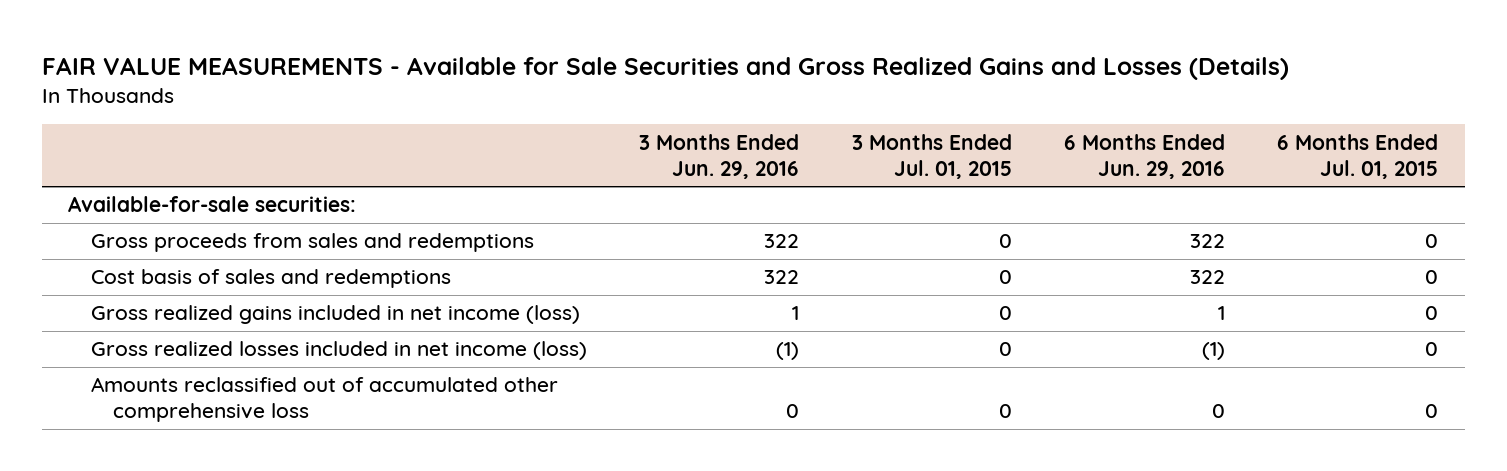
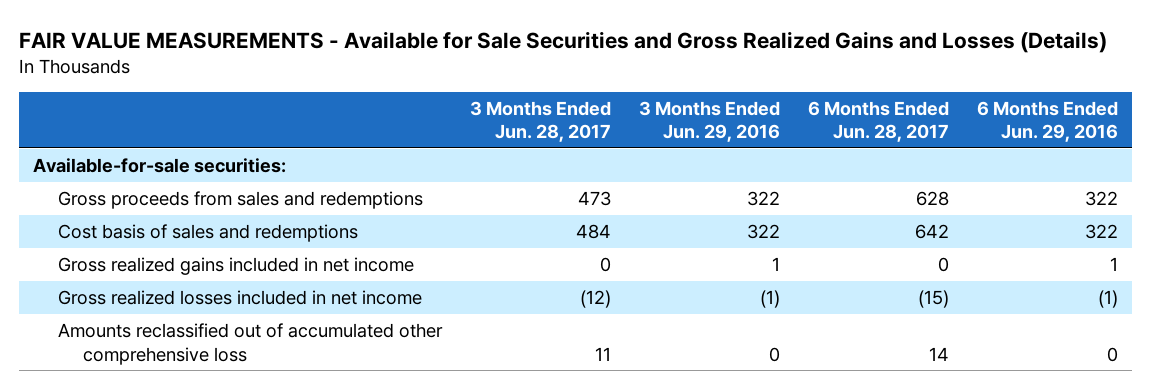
- | 3 Months Ended Jun. 29, 2016 | 3 Months Ended Jul. 01, 2015 | 6 Months Ended Jun. 29, 2016 | 6 Months Ended Jul. 01, 2015
+ | 3 Months Ended Jun. 28, 2017 | 3 Months Ended Jun. 29, 2016 | 6 Months Ended Jun. 28, 2017 | 6 Months Ended Jun. 29, 2016
- Gross realized gains included in net income (loss) | 1 | 0 | 1 | 0
- Gross realized losses included in net income (loss) | (1) | 0 | (1) | 0
+ Gross realized gains included in net income | 0 | 1 | 0 | 1
+ Gross realized losses included in net income | (12) | (1) | (15) | (1)

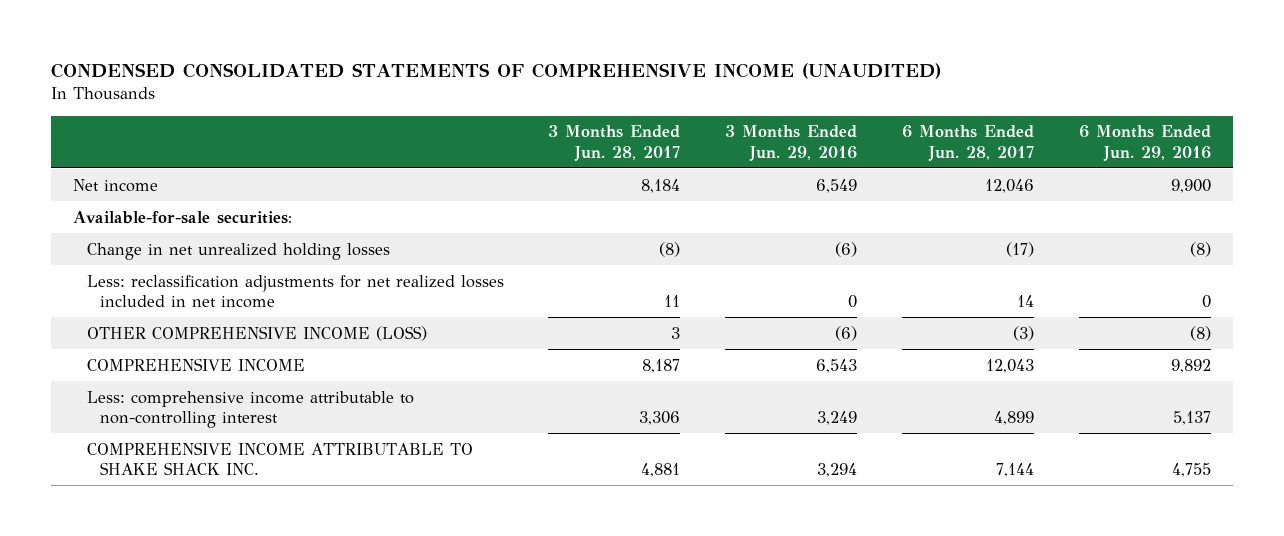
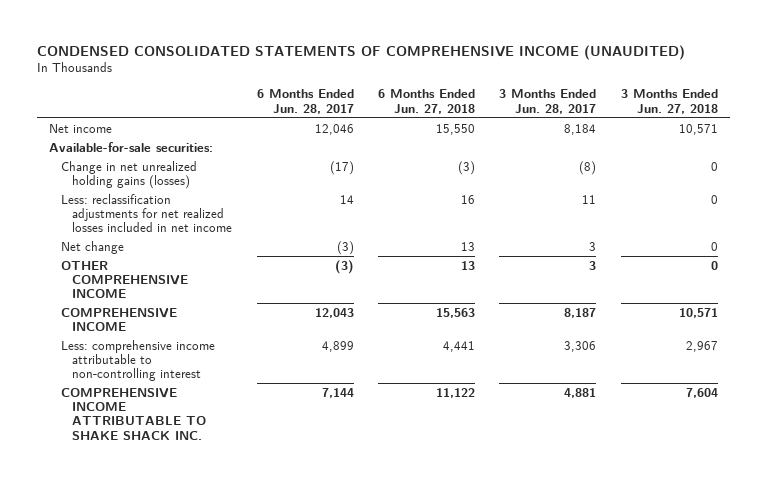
- | 3 Months Ended Jun. 28, 2017 | 3 Months Ended Jun. 29, 2016 | 6 Months Ended Jun. 28, 2017 | 6 Months Ended Jun. 29, 2016
+ | 6 Months Ended Jun. 28, 2017 | 6 Months Ended Jun. 27, 2018 | 3 Months Ended Jun. 28, 2017 | 3 Months Ended Jun. 27, 2018
- Change in net unrealized holding losses | (8) | (6) | (17) | (8)
+ Change in net unrealized holding gains (losses) | (17) | (3) | (8) | 0
- OTHER COMPREHENSIVE INCOME (LOSS) | 3 | (6) | (3) | (8)
+ Net change | (3) | 13 | 3 | 0
+ OTHER COMPREHENSIVE INCOME | (3) | 13 | 3 | 0

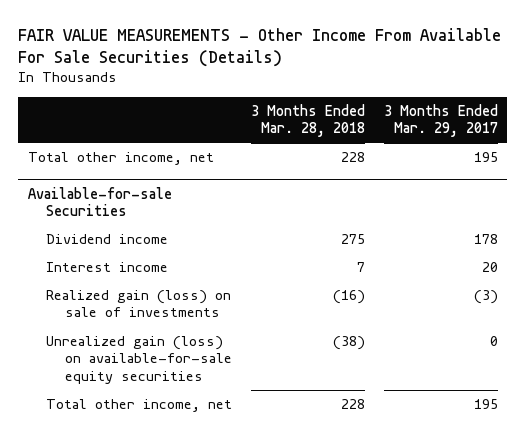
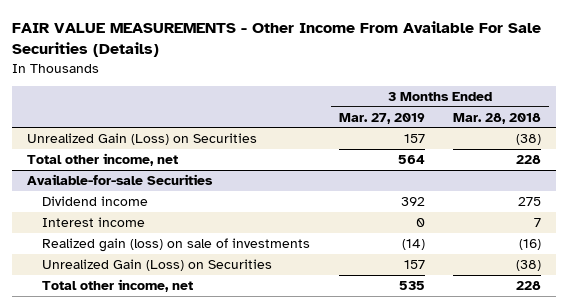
- | 3 Months Ended Mar. 28, 2018 | 3 Months Ended Mar. 29, 2017
+ | 3 Months Ended Mar. 27, 2019 | 3 Months Ended Mar. 28, 2018
+ Unrealized Gain (Loss) on Securities | 157 | (38)
@ Available-for-sale Securities
- Unrealized gain (loss) on available-for-sale equity securities | (38) | 0
+ Unrealized Gain (Loss) on Securities | 157 | (38)

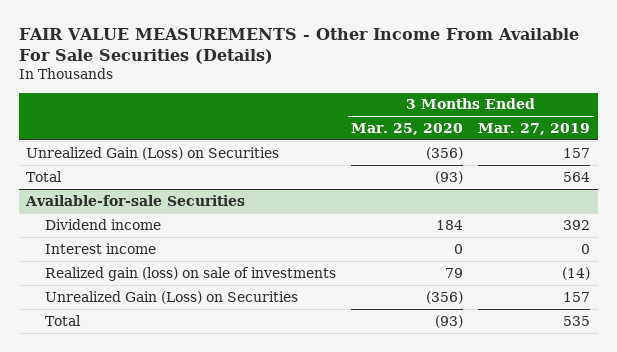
- | 3 Months Ended Mar. 27, 2019 | 3 Months Ended Mar. 28, 2018
+ | 3 Months Ended Mar. 25, 2020 | 3 Months Ended Mar. 27, 2019
- Total other income, net | 564 | 228
+ Total | (93) | 564
@ Available-for-sale Securities
- Total other income, net | 535 | 228
+ Total | (93) | 535

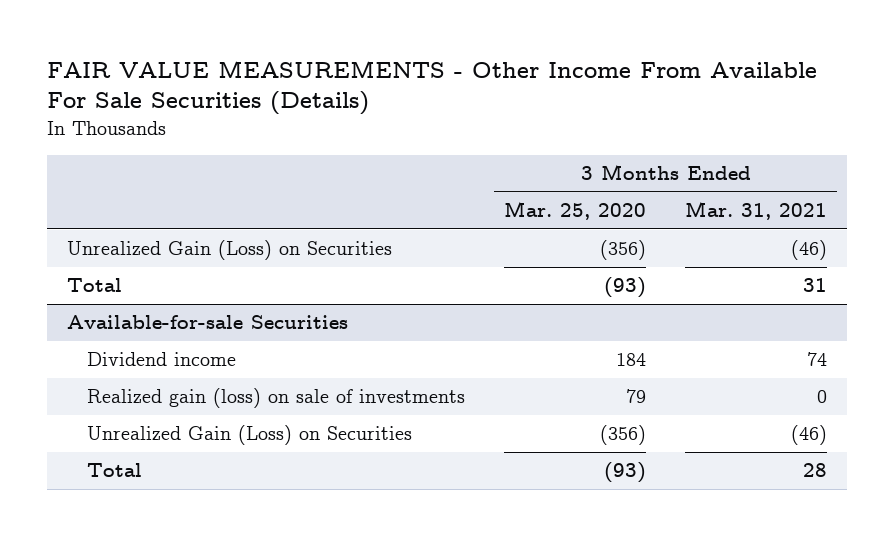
- | 3 Months Ended Mar. 25, 2020 | 3 Months Ended Mar. 27, 2019
+ | 3 Months Ended Mar. 25, 2020 | 3 Months Ended Mar. 31, 2021
@ Available-for-sale Securities
- Interest income | 0 | 0

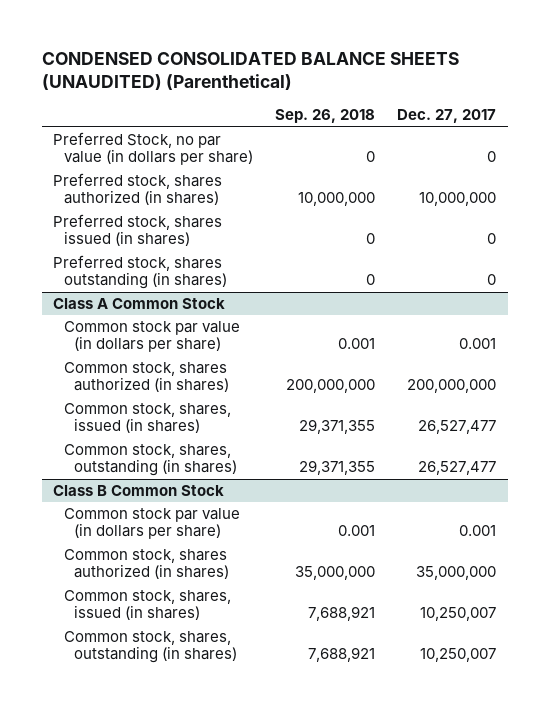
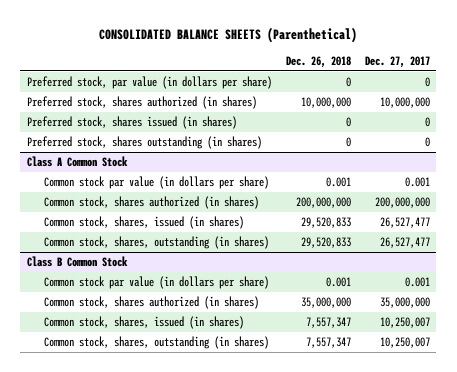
- CONDENSED CONSOLIDATED BALANCE SHEETS (UNAUDITED) (Parenthetical)
+ CONSOLIDATED BALANCE SHEETS (Parenthetical)
- | Sep. 26, 2018 | Dec. 27, 2017
+ | Dec. 26, 2018 | Dec. 27, 2017
- Preferred Stock, no par value (in dollars per share) | 0 | 0
+ Preferred stock, par value (in dollars per share) | 0 | 0

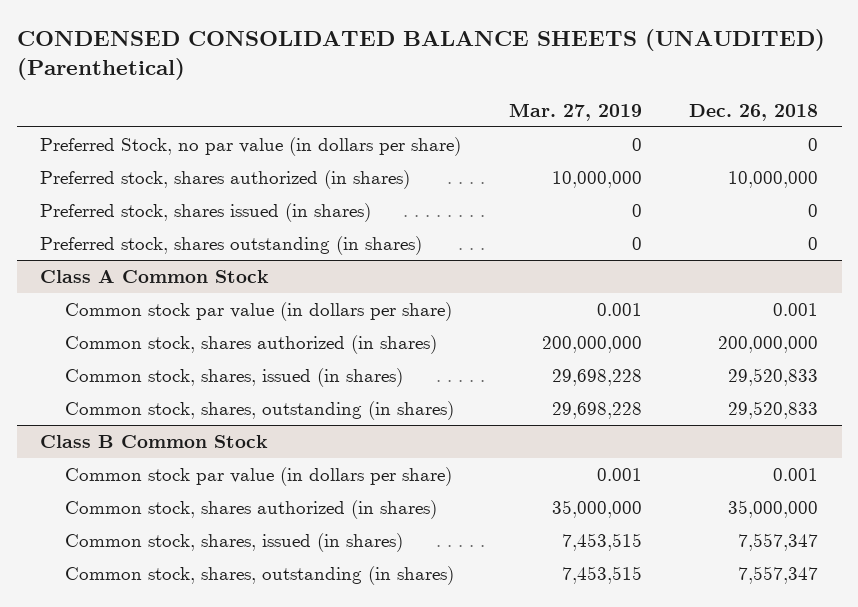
- CONSOLIDATED BALANCE SHEETS (Parenthetical)
+ CONDENSED CONSOLIDATED BALANCE SHEETS (UNAUDITED) (Parenthetical)
- | Dec. 26, 2018 | Dec. 27, 2017
+ | Mar. 27, 2019 | Dec. 26, 2018
- Preferred stock, par value (in dollars per share) | 0 | 0
+ Preferred Stock, no par value (in dollars per share) | 0 | 0

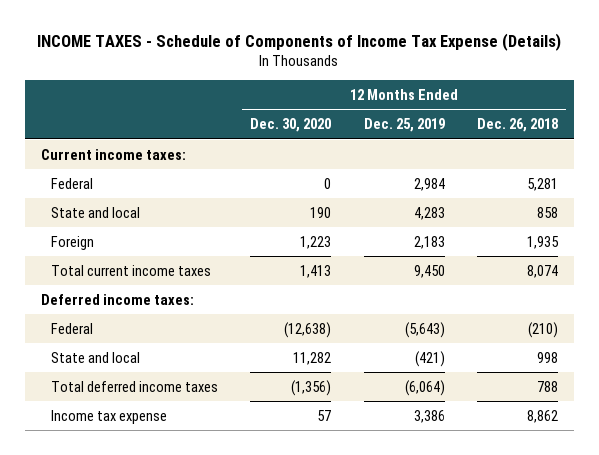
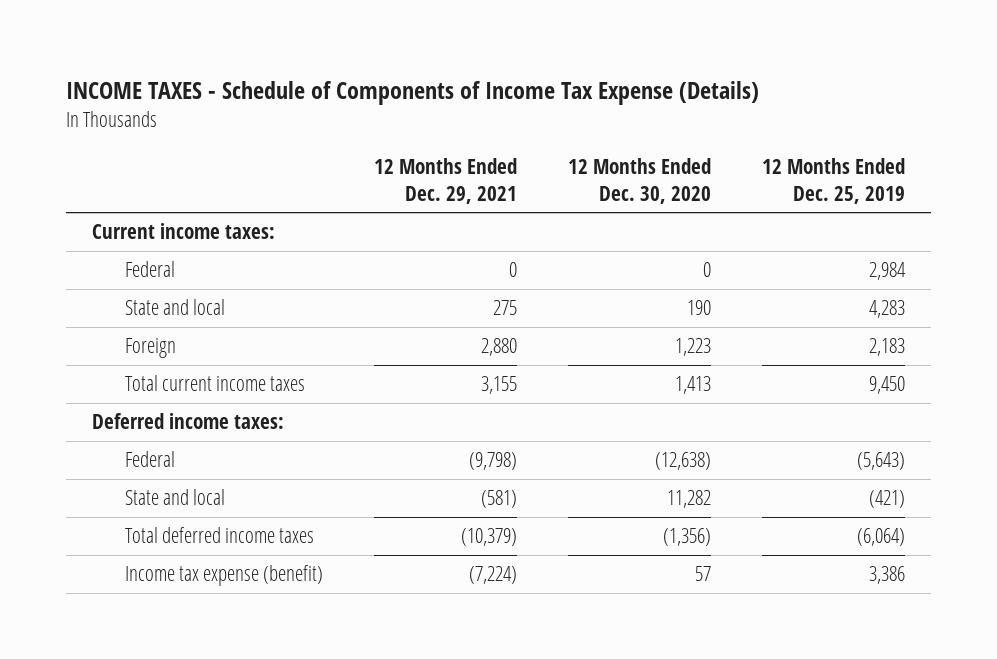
- | 12 Months Ended Dec. 30, 2020 | 12 Months Ended Dec. 25, 2019 | 12 Months Ended Dec. 26, 2018
+ | 12 Months Ended Dec. 29, 2021 | 12 Months Ended Dec. 30, 2020 | 12 Months Ended Dec. 25, 2019
- Income tax expense | 57 | 3,386 | 8,862
+ Income tax expense (benefit) | (7,224) | 57 | 3,386

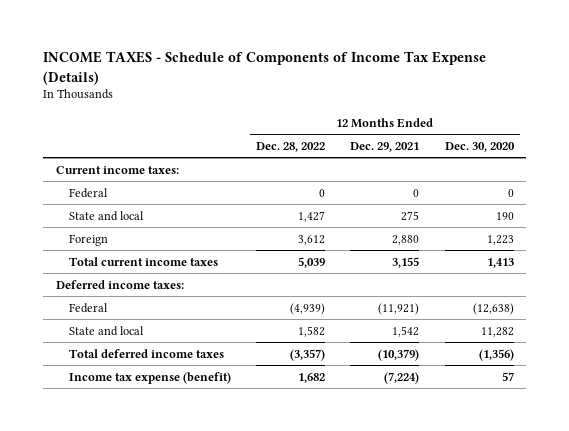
- | 12 Months Ended Dec. 29, 2021 | 12 Months Ended Dec. 30, 2020 | 12 Months Ended Dec. 25, 2019
+ | 12 Months Ended Dec. 28, 2022 | 12 Months Ended Dec. 29, 2021 | 12 Months Ended Dec. 30, 2020
- Federal | (9,798) | (12,638) | (5,643)
- State and local | (581) | 11,282 | (421)
+ Federal | (4,939) | (11,921) | (12,638)
+ State and local | 1,582 | 1,542 | 11,282

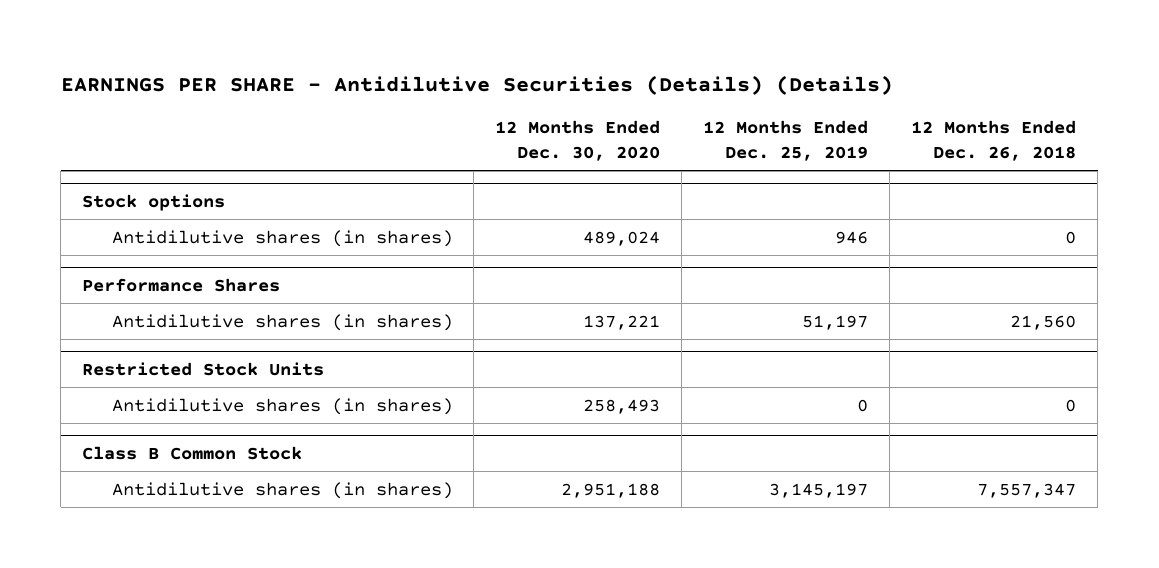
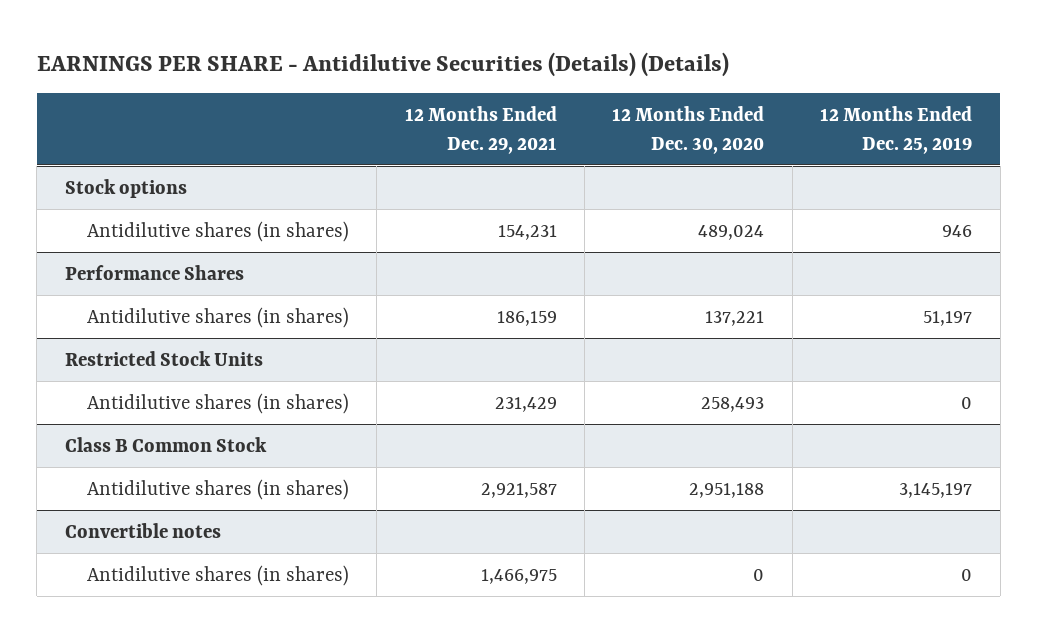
- | 12 Months Ended Dec. 30, 2020 | 12 Months Ended Dec. 25, 2019 | 12 Months Ended Dec. 26, 2018
+ | 12 Months Ended Dec. 29, 2021 | 12 Months Ended Dec. 30, 2020 | 12 Months Ended Dec. 25, 2019
+ Convertible notes
+ Antidilutive shares (in shares) | 1,466,975 | 0 | 0

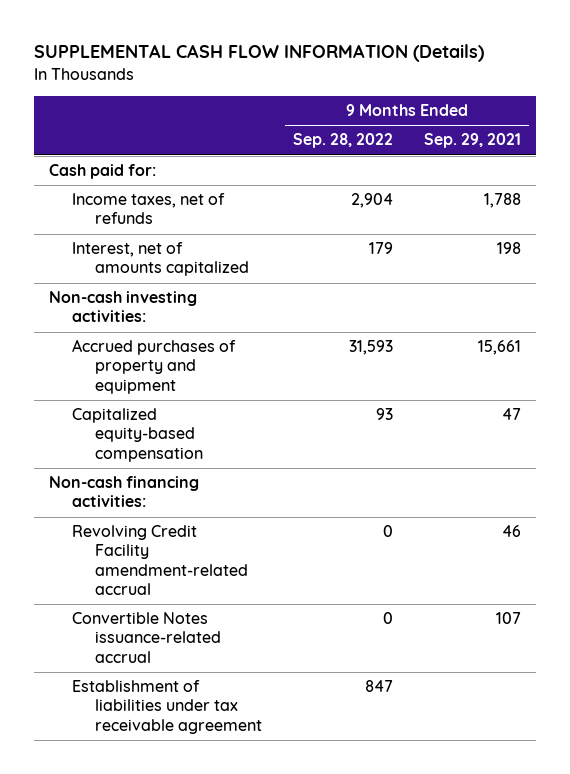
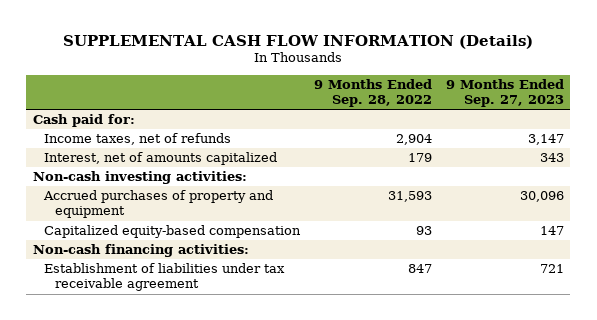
- | 9 Months Ended Sep. 28, 2022 | 9 Months Ended Sep. 29, 2021
+ | 9 Months Ended Sep. 28, 2022 | 9 Months Ended Sep. 27, 2023
- Revolving Credit Facility amendment-related accrual | 0 | 46
- Convertible Notes issuance-related accrual | 0 | 107

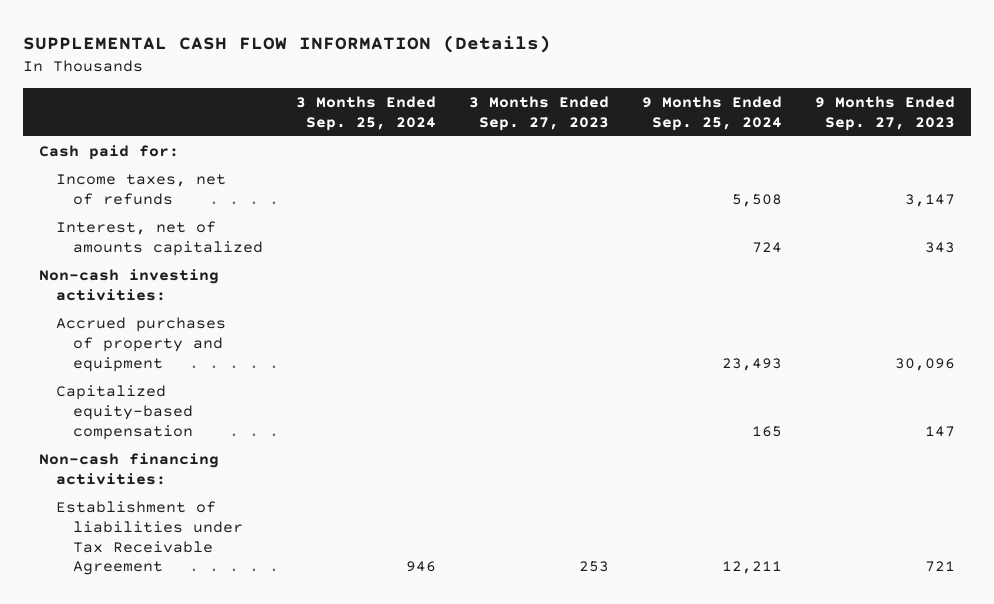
- | 9 Months Ended Sep. 28, 2022 | 9 Months Ended Sep. 27, 2023
+ | 3 Months Ended Sep. 25, 2024 | 3 Months Ended Sep. 27, 2023 | 9 Months Ended Sep. 25, 2024 | 9 Months Ended Sep. 27, 2023
- Establishment of liabilities under tax receivable agreement | 847 | 721
+ Establishment of liabilities under Tax Receivable Agreement | 946 | 253 | 12,211 | 721

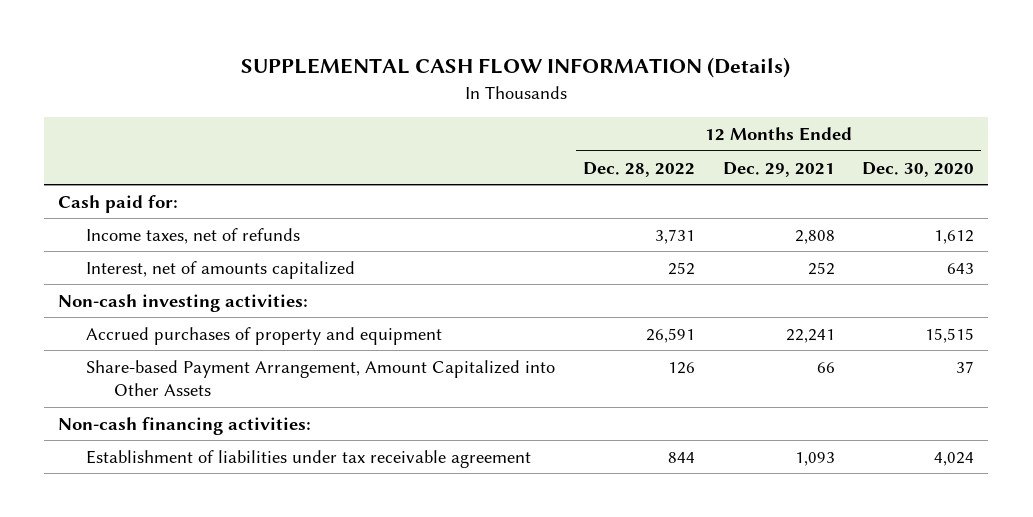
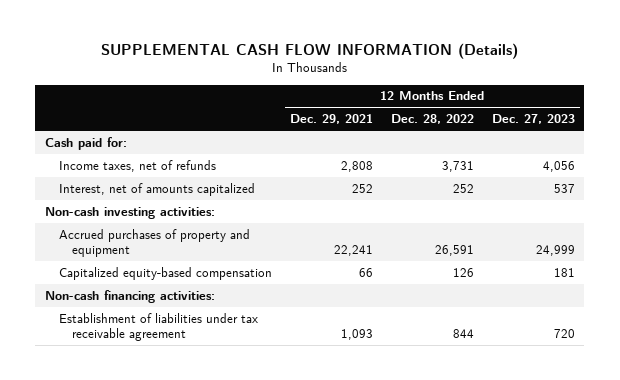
- | 12 Months Ended Dec. 28, 2022 | 12 Months Ended Dec. 29, 2021 | 12 Months Ended Dec. 30, 2020
+ | 12 Months Ended Dec. 29, 2021 | 12 Months Ended Dec. 28, 2022 | 12 Months Ended Dec. 27, 2023
- Share-based Payment Arrangement, Amount Capitalized into Other Assets | 126 | 66 | 37
+ Capitalized equity-based compensation | 66 | 126 | 181

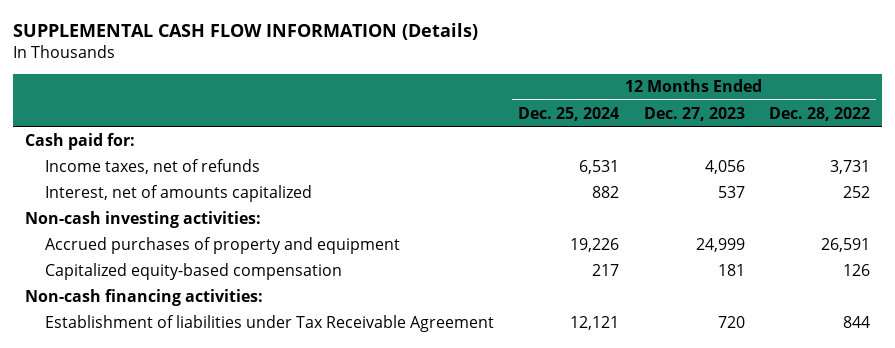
- | 12 Months Ended Dec. 29, 2021 | 12 Months Ended Dec. 28, 2022 | 12 Months Ended Dec. 27, 2023
+ | 12 Months Ended Dec. 25, 2024 | 12 Months Ended Dec. 27, 2023 | 12 Months Ended Dec. 28, 2022
- Establishment of liabilities under tax receivable agreement | 1,093 | 844 | 720
+ Establishment of liabilities under Tax Receivable Agreement | 12,121 | 720 | 844

